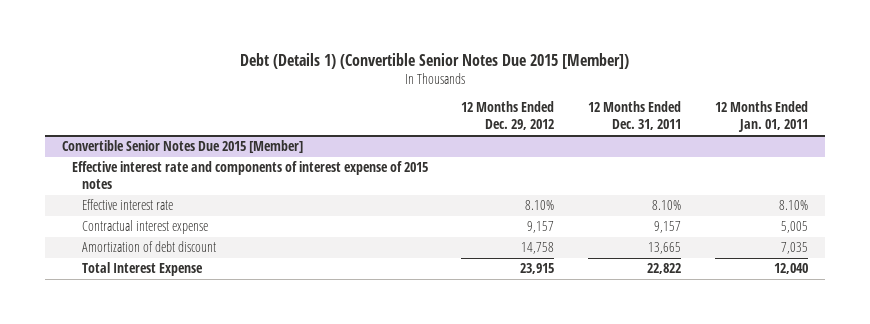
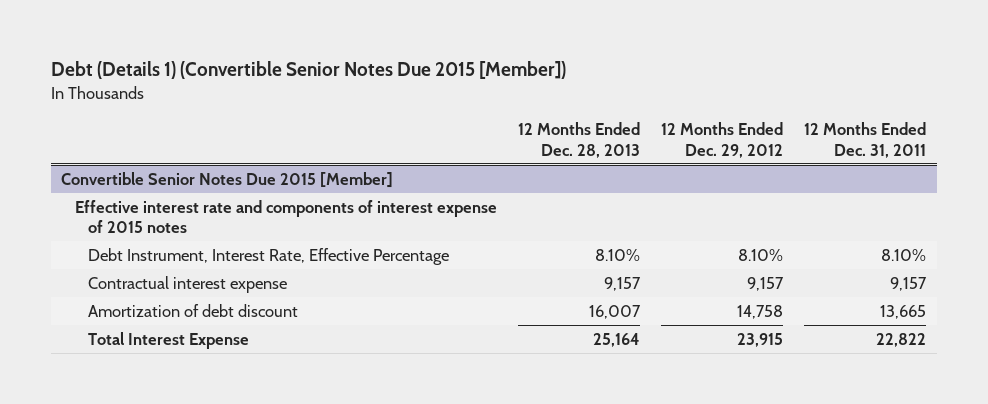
- | 12 Months Ended Dec. 29, 2012 | 12 Months Ended Dec. 31, 2011 | 12 Months Ended Jan. 01, 2011
+ | 12 Months Ended Dec. 28, 2013 | 12 Months Ended Dec. 29, 2012 | 12 Months Ended Dec. 31, 2011
@ Convertible Senior Notes Due 2015 [Member]
- Effective interest rate | 8.10% | 8.10% | 8.10%
+ Debt Instrument, Interest Rate, Effective Percentage | 8.10% | 8.10% | 8.10%

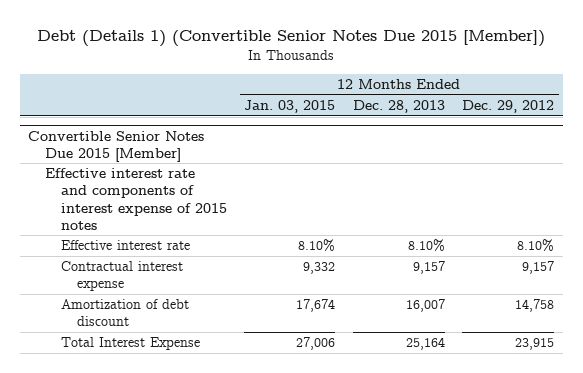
- | 12 Months Ended Dec. 28, 2013 | 12 Months Ended Dec. 29, 2012 | 12 Months Ended Dec. 31, 2011
+ | 12 Months Ended Jan. 03, 2015 | 12 Months Ended Dec. 28, 2013 | 12 Months Ended Dec. 29, 2012
@ Convertible Senior Notes Due 2015 [Member]
- Debt Instrument, Interest Rate, Effective Percentage | 8.10% | 8.10% | 8.10%
+ Effective interest rate | 8.10% | 8.10% | 8.10%

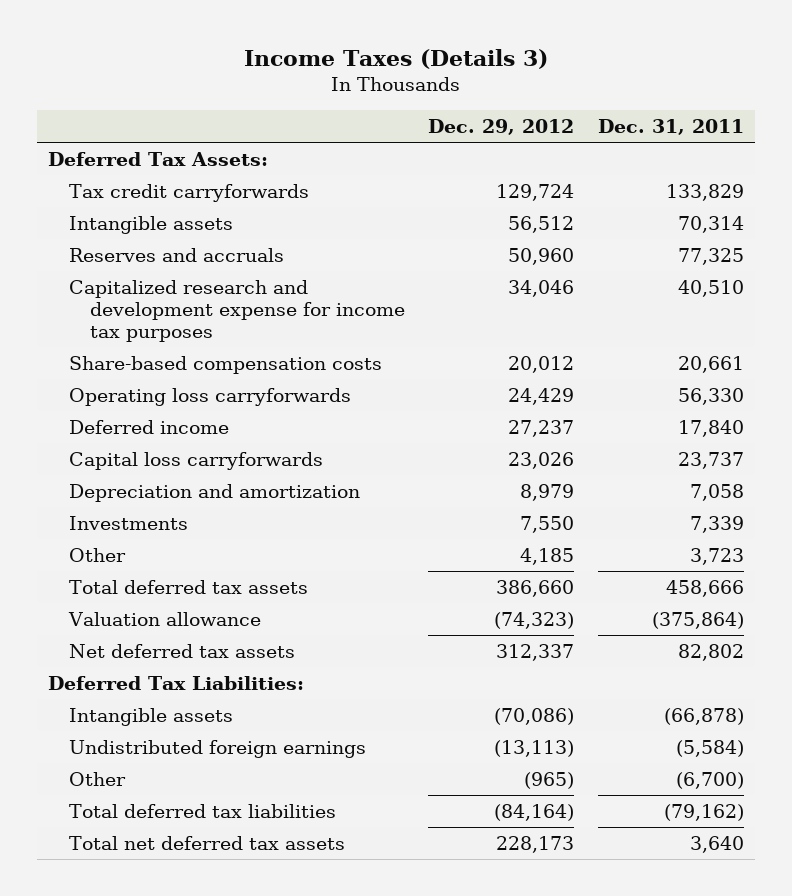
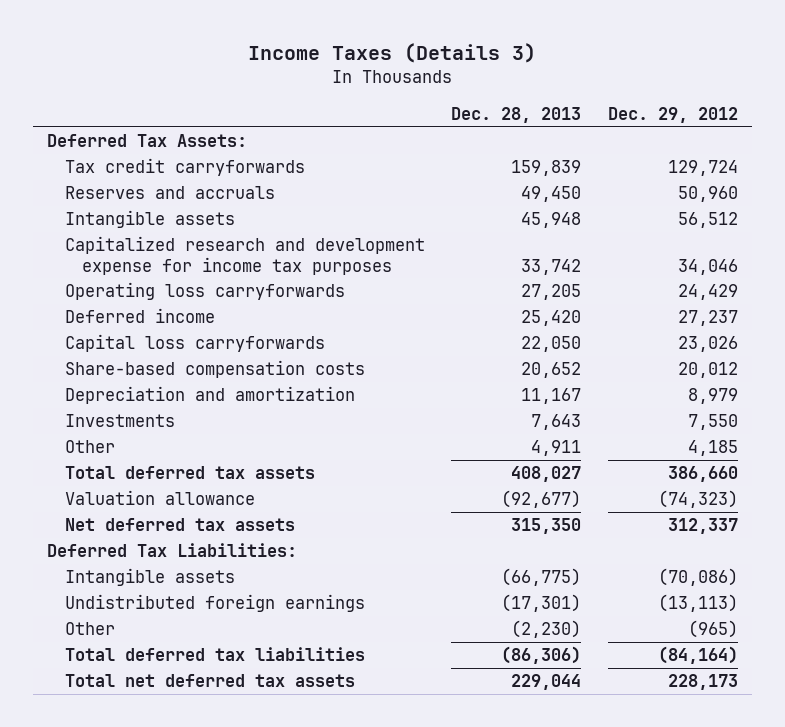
- | Dec. 29, 2012 | Dec. 31, 2011
+ | Dec. 28, 2013 | Dec. 29, 2012
moved down: Intangible assets | 45,948 | 56,512
moved down: Share-based compensation costs | 20,652 | 20,012

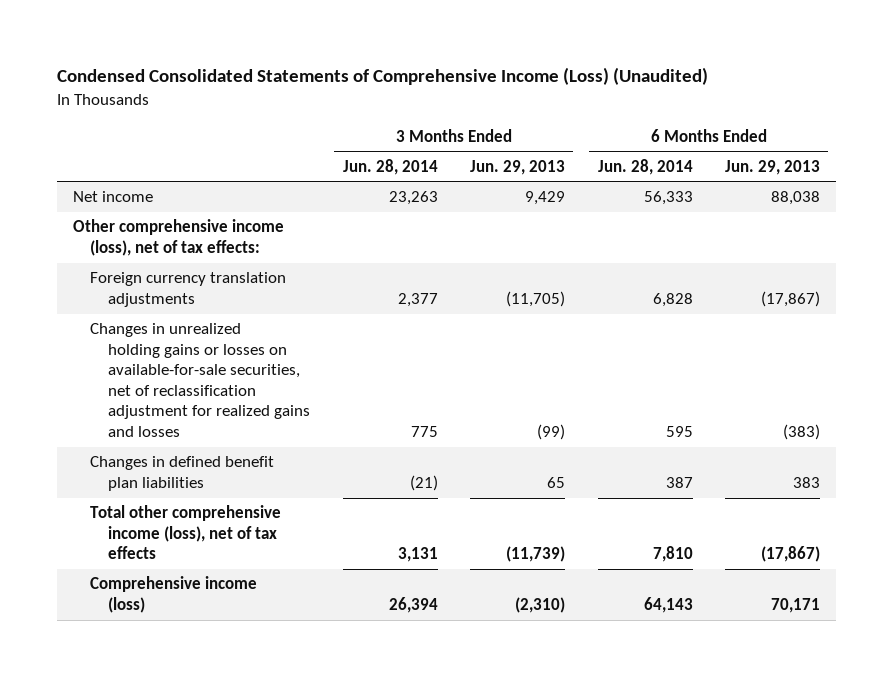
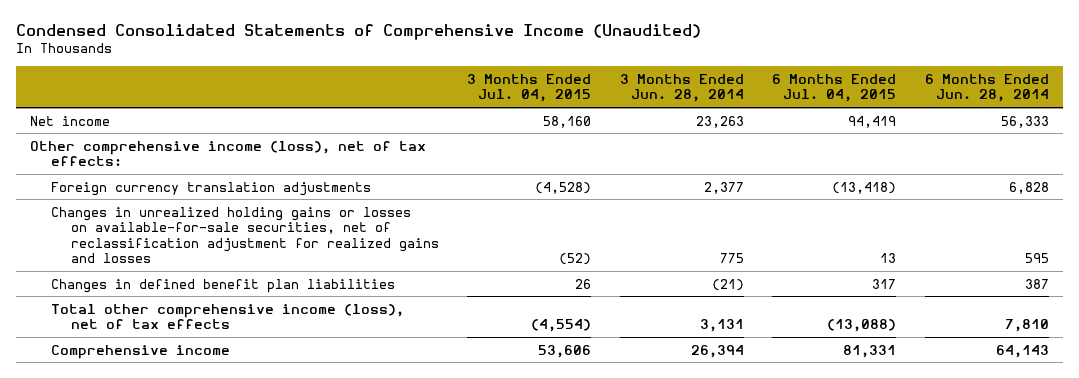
- Condensed Consolidated Statements of Comprehensive Income (Loss) (Unaudited)
+ Condensed Consolidated Statements of Comprehensive Income (Unaudited)
- | 3 Months Ended Jun. 28, 2014 | 3 Months Ended Jun. 29, 2013 | 6 Months Ended Jun. 28, 2014 | 6 Months Ended Jun. 29, 2013
+ | 3 Months Ended Jul. 04, 2015 | 3 Months Ended Jun. 28, 2014 | 6 Months Ended Jul. 04, 2015 | 6 Months Ended Jun. 28, 2014
- Comprehensive income (loss) | 26,394 | (2,310) | 64,143 | 70,171
+ Comprehensive income | 53,606 | 26,394 | 81,331 | 64,143

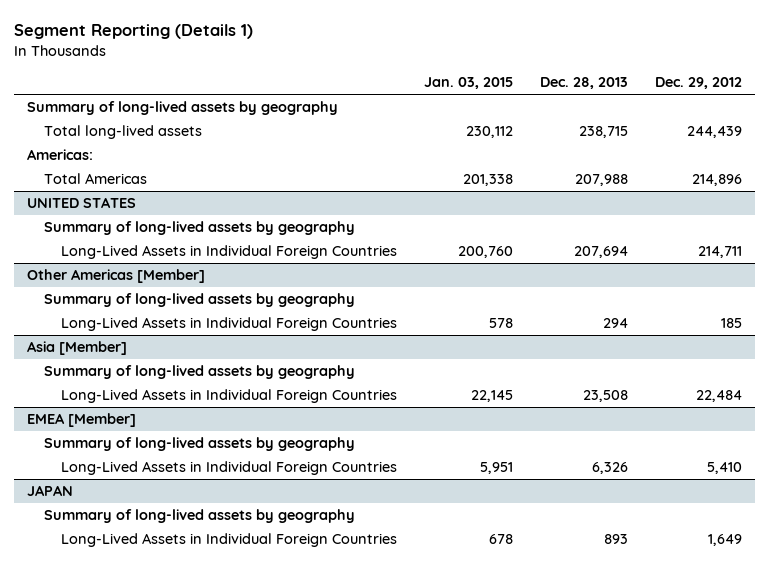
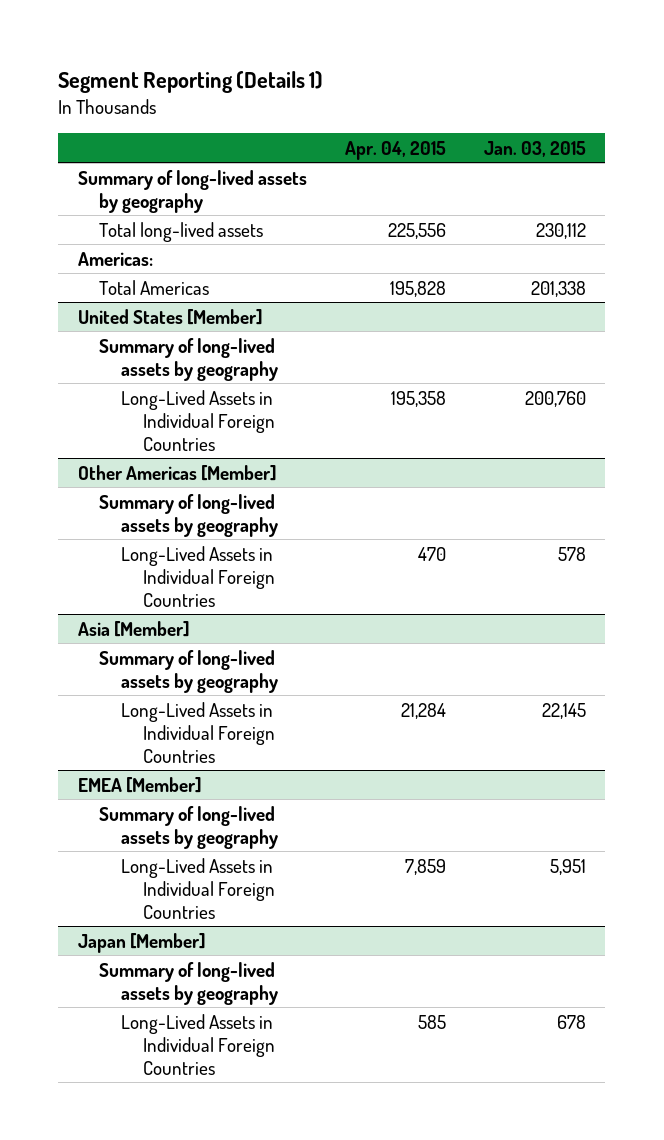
- | Jan. 03, 2015 | Dec. 28, 2013 | Dec. 29, 2012
+ | Apr. 04, 2015 | Jan. 03, 2015
- UNITED STATES
+ United States [Member]
- JAPAN
+ Japan [Member]

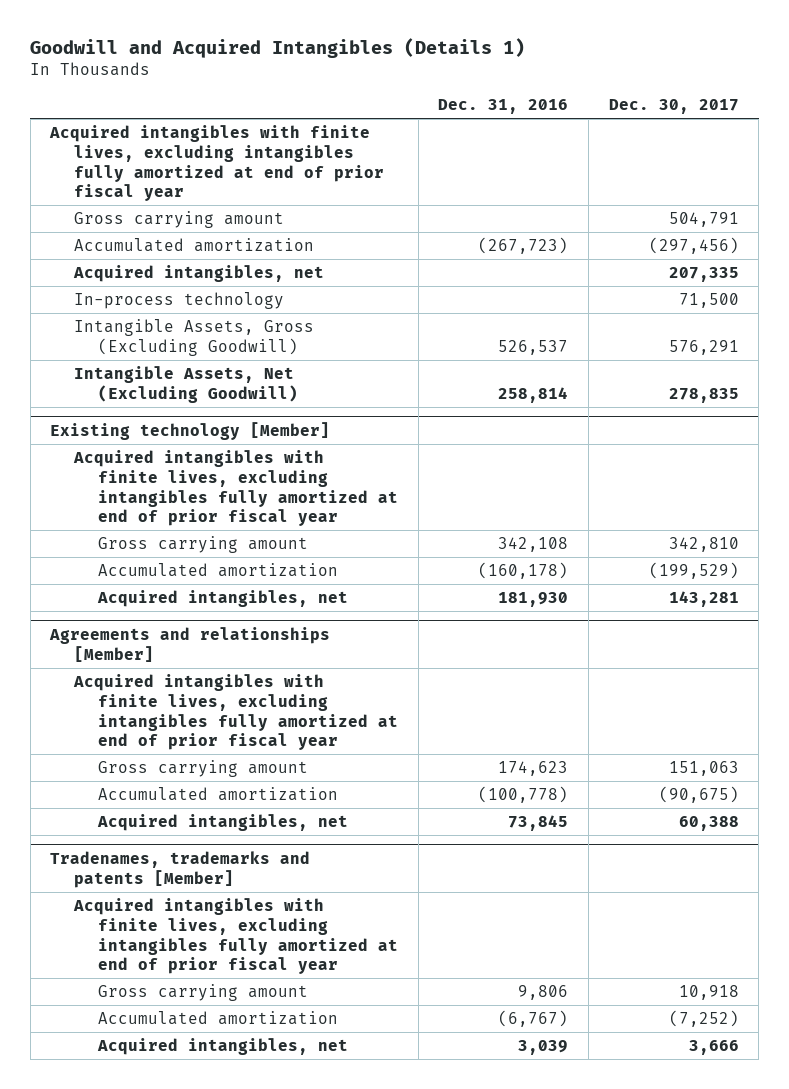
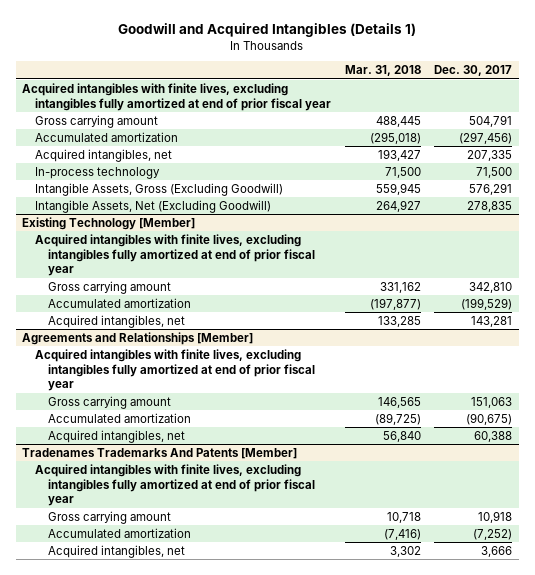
- | Dec. 31, 2016 | Dec. 30, 2017
+ | Mar. 31, 2018 | Dec. 30, 2017
- Existing technology [Member]
+ Existing Technology [Member]
- Agreements and relationships [Member]
+ Agreements and Relationships [Member]
- Tradenames, trademarks and patents [Member]
+ Tradenames Trademarks And Patents [Member]

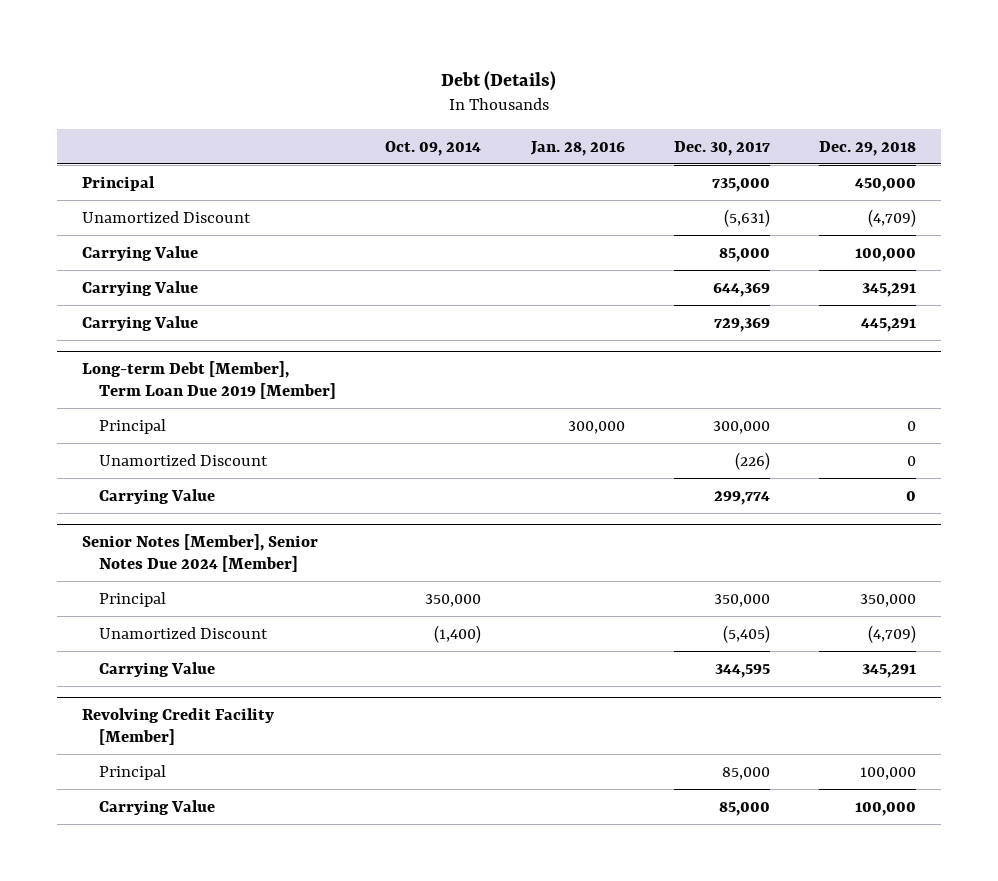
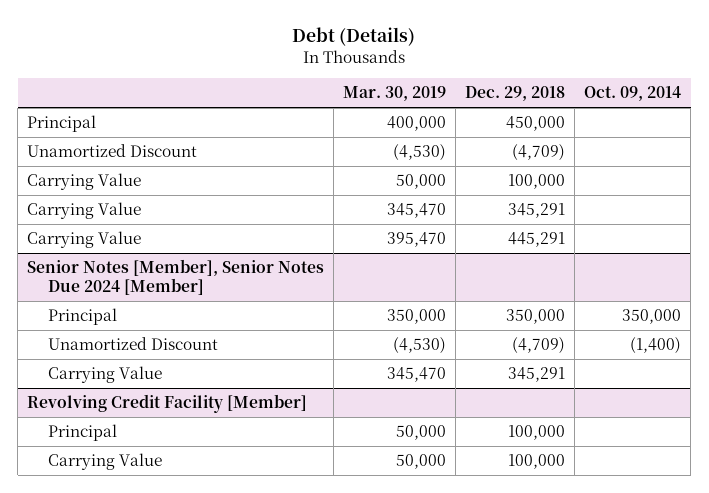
- | Oct. 09, 2014 | Jan. 28, 2016 | Dec. 30, 2017 | Dec. 29, 2018
+ | Mar. 30, 2019 | Dec. 29, 2018 | Oct. 09, 2014
- Long-term Debt [Member], Term Loan Due 2019 [Member]
- Principal | | 300,000 | 300,000 | 0
- Unamortized Discount | | | (226) | 0
- Carrying Value | | | 299,774 | 0

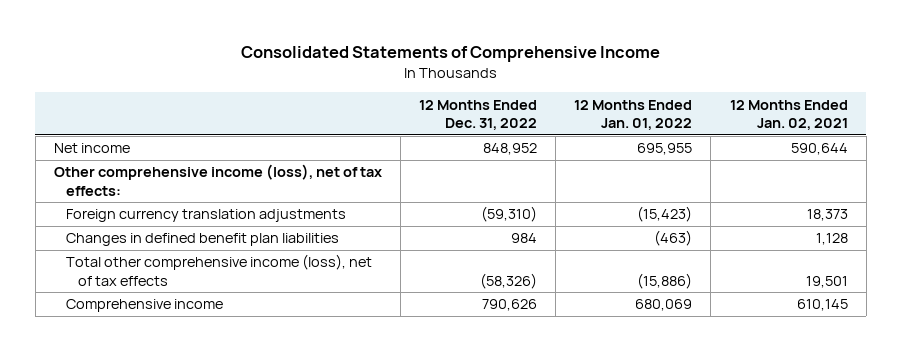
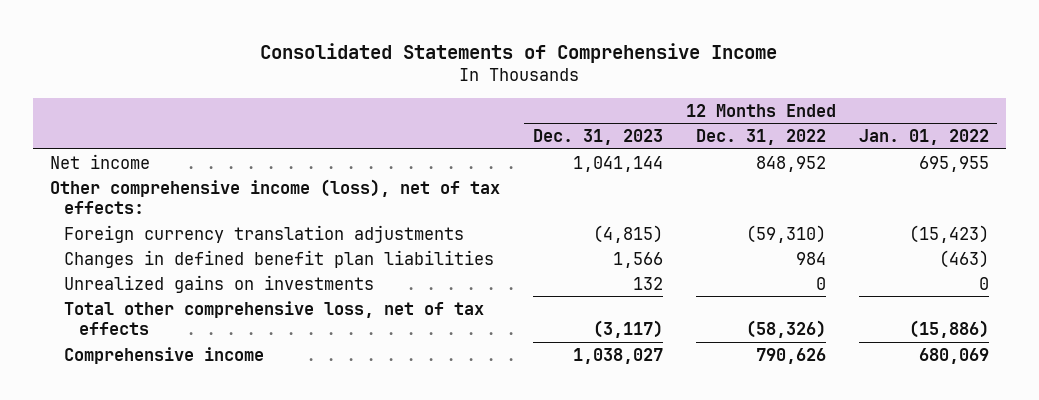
- | 12 Months Ended Dec. 31, 2022 | 12 Months Ended Jan. 01, 2022 | 12 Months Ended Jan. 02, 2021
+ | 12 Months Ended Dec. 31, 2023 | 12 Months Ended Dec. 31, 2022 | 12 Months Ended Jan. 01, 2022
- Total other comprehensive income (loss), net of tax effects | (58,326) | (15,886) | 19,501
+ Unrealized gains on investments | 132 | 0 | 0
+ Total other comprehensive loss, net of tax effects | (3,117) | (58,326) | (15,886)

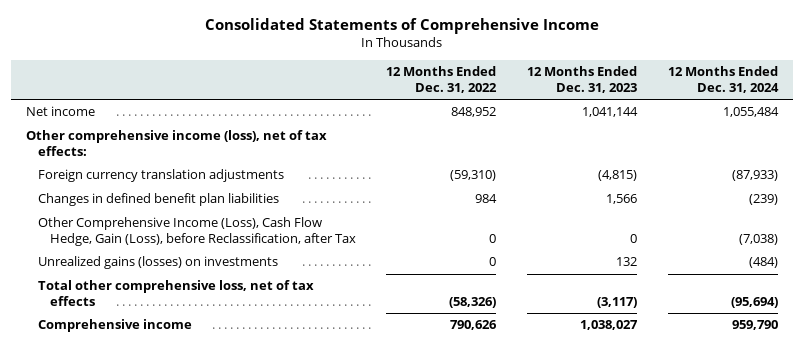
- | 12 Months Ended Dec. 31, 2023 | 12 Months Ended Dec. 31, 2022 | 12 Months Ended Jan. 01, 2022
+ | 12 Months Ended Dec. 31, 2022 | 12 Months Ended Dec. 31, 2023 | 12 Months Ended Dec. 31, 2024
- Unrealized gains on investments | 132 | 0 | 0
+ Other Comprehensive Income (Loss), Cash Flow Hedge, Gain (Loss), before Reclassification, after Tax | 0 | 0 | (7,038)
+ Unrealized gains (losses) on investments | 0 | 132 | (484)

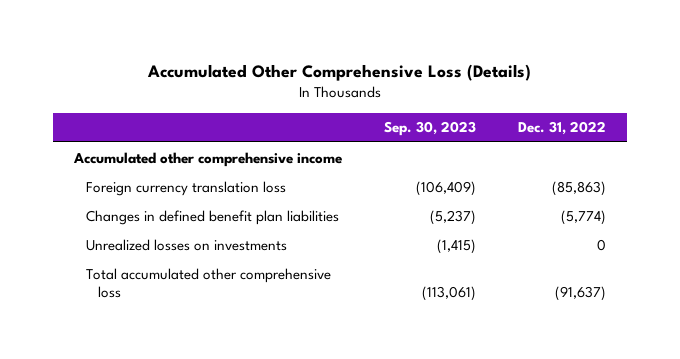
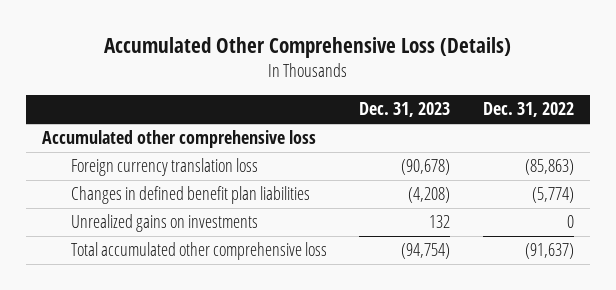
- | Sep. 30, 2023 | Dec. 31, 2022
+ | Dec. 31, 2023 | Dec. 31, 2022
- Accumulated other comprehensive income
+ Accumulated other comprehensive loss
- Unrealized losses on investments | (1,415) | 0
+ Unrealized gains on investments | 132 | 0

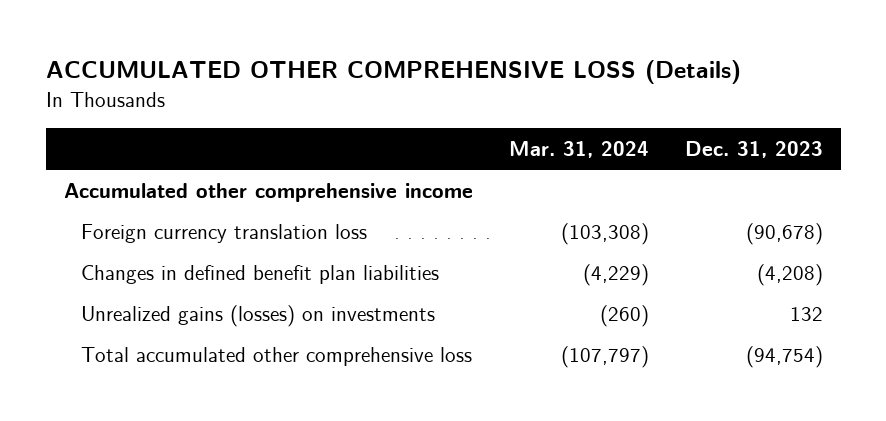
- Accumulated Other Comprehensive Loss (Details)
+ ACCUMULATED OTHER COMPREHENSIVE LOSS (Details)
- | Dec. 31, 2023 | Dec. 31, 2022
+ | Mar. 31, 2024 | Dec. 31, 2023
- Accumulated other comprehensive loss
+ Accumulated other comprehensive income
- Unrealized gains on investments | 132 | 0
+ Unrealized gains (losses) on investments | (260) | 132

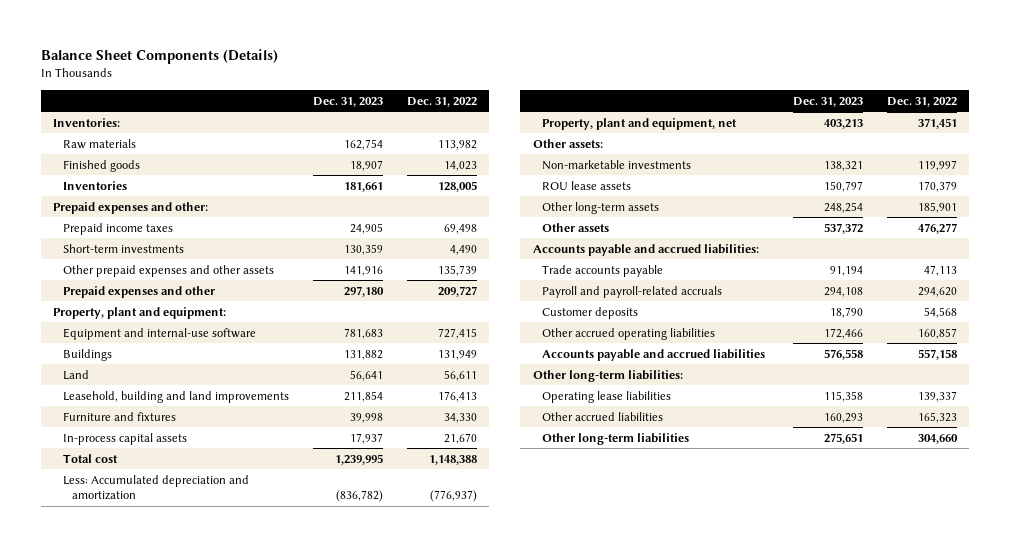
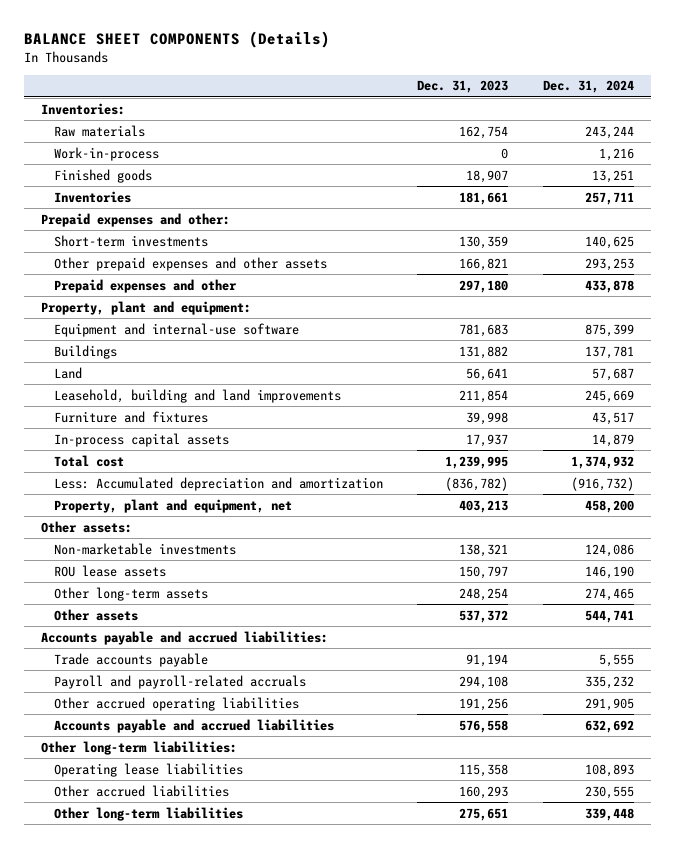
- Balance Sheet Components (Details)
+ BALANCE SHEET COMPONENTS (Details)
- | Dec. 31, 2023 | Dec. 31, 2022
+ | Dec. 31, 2023 | Dec. 31, 2024
+ Work-in-process | 0 | 1,216
- Prepaid income taxes | 24,905 | 69,498
- Other prepaid expenses and other assets | 141,916 | 135,739
+ Other prepaid expenses and other assets | 166,821 | 293,253
- Customer deposits | 18,790 | 54,568
- Other accrued operating liabilities | 172,466 | 160,857
+ Other accrued operating liabilities | 191,256 | 291,905

